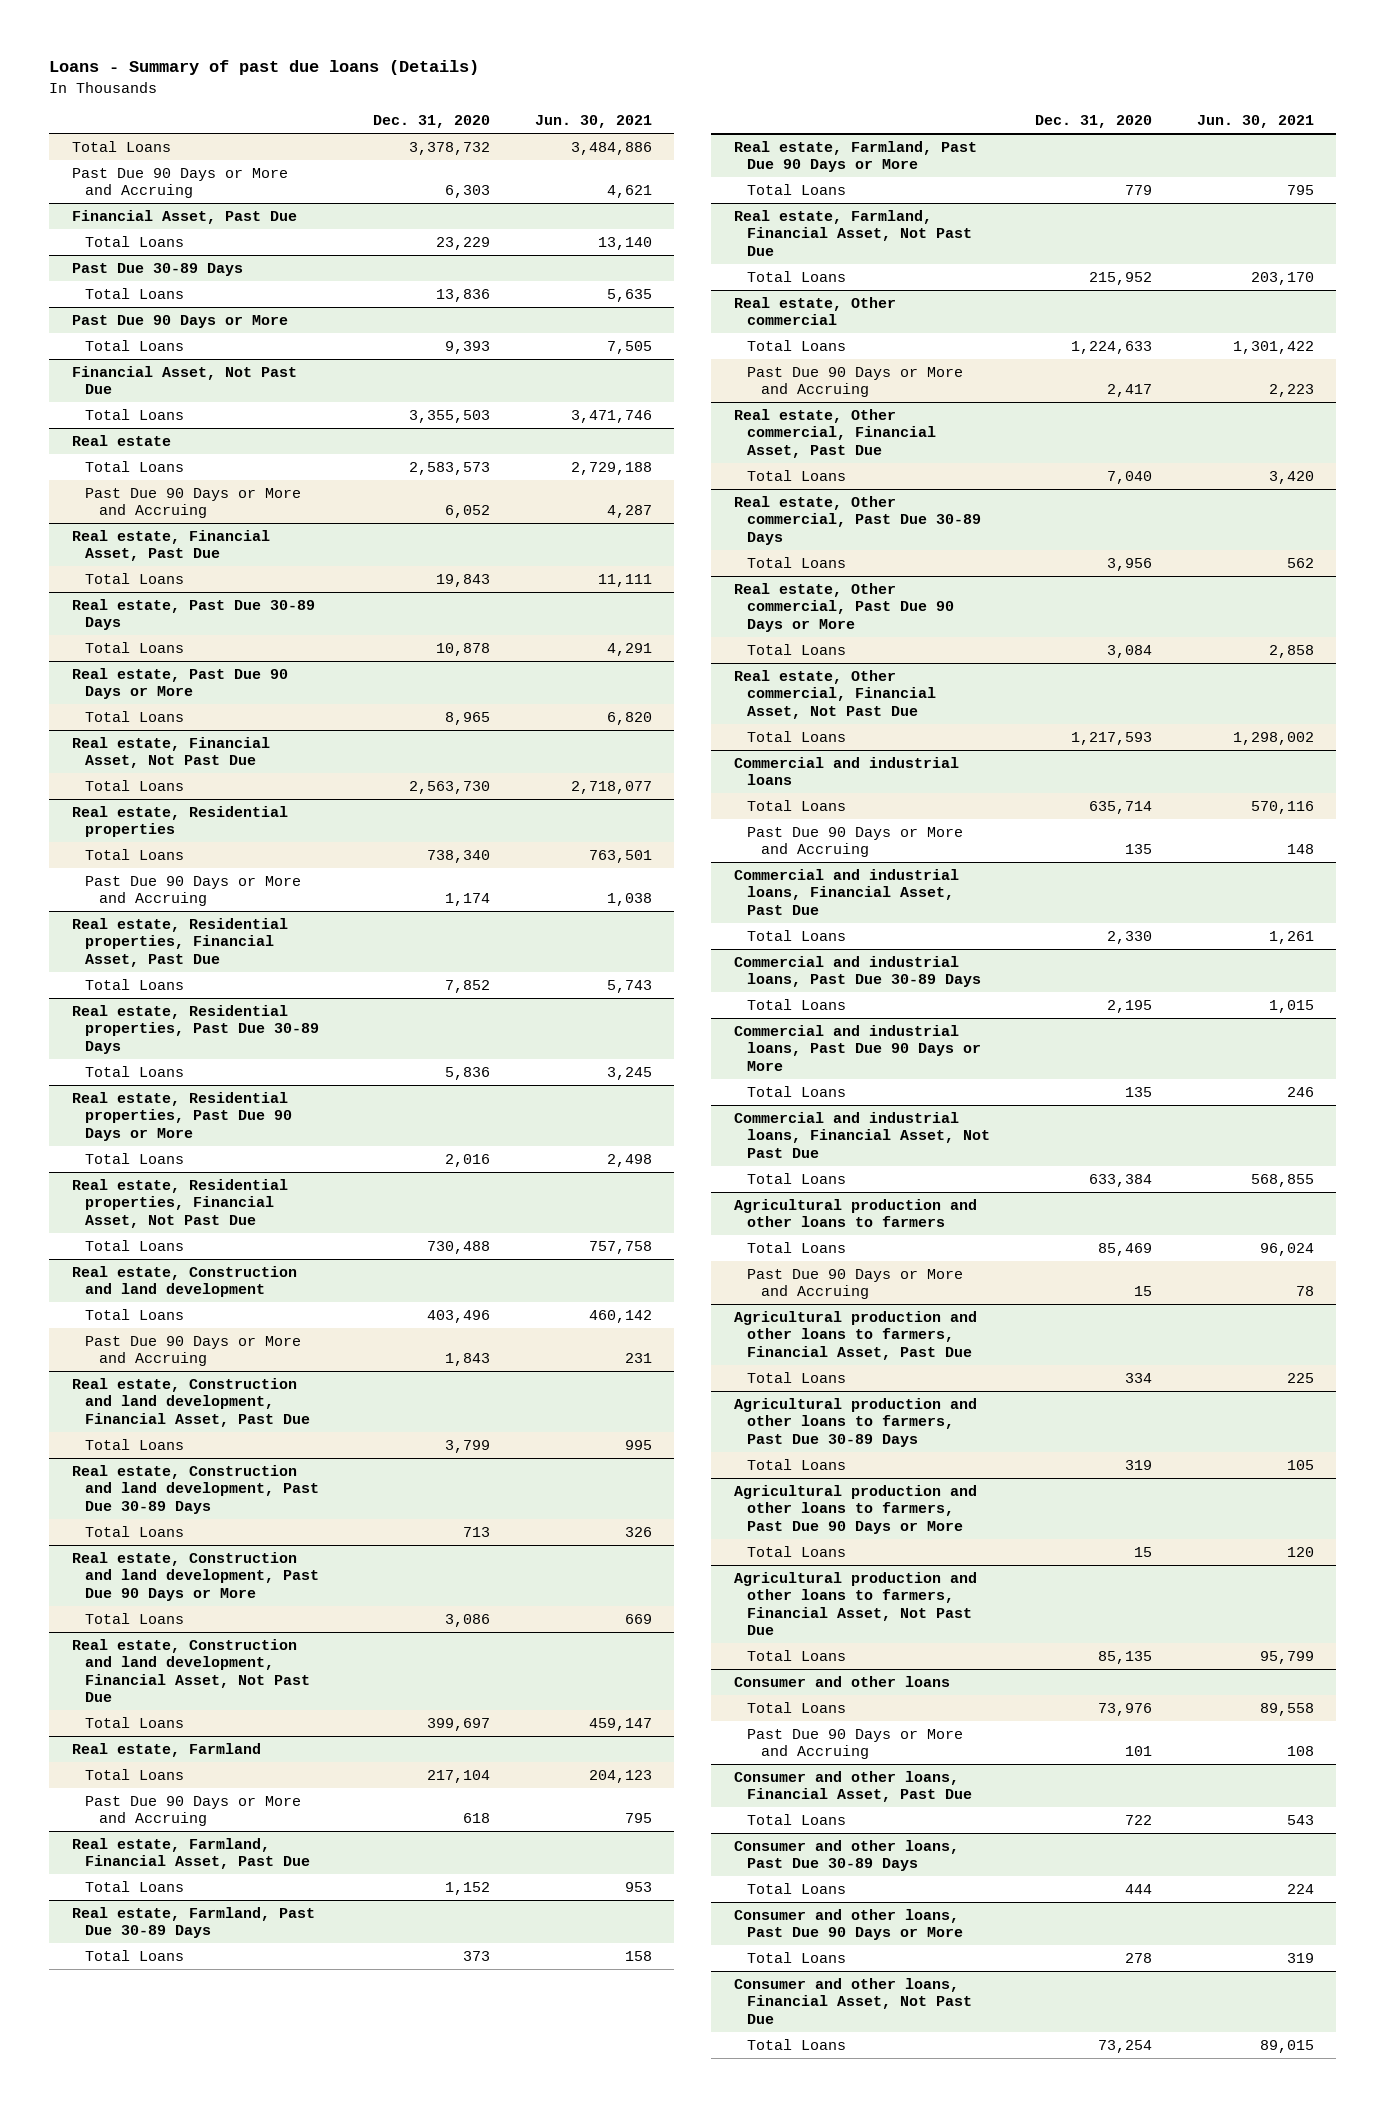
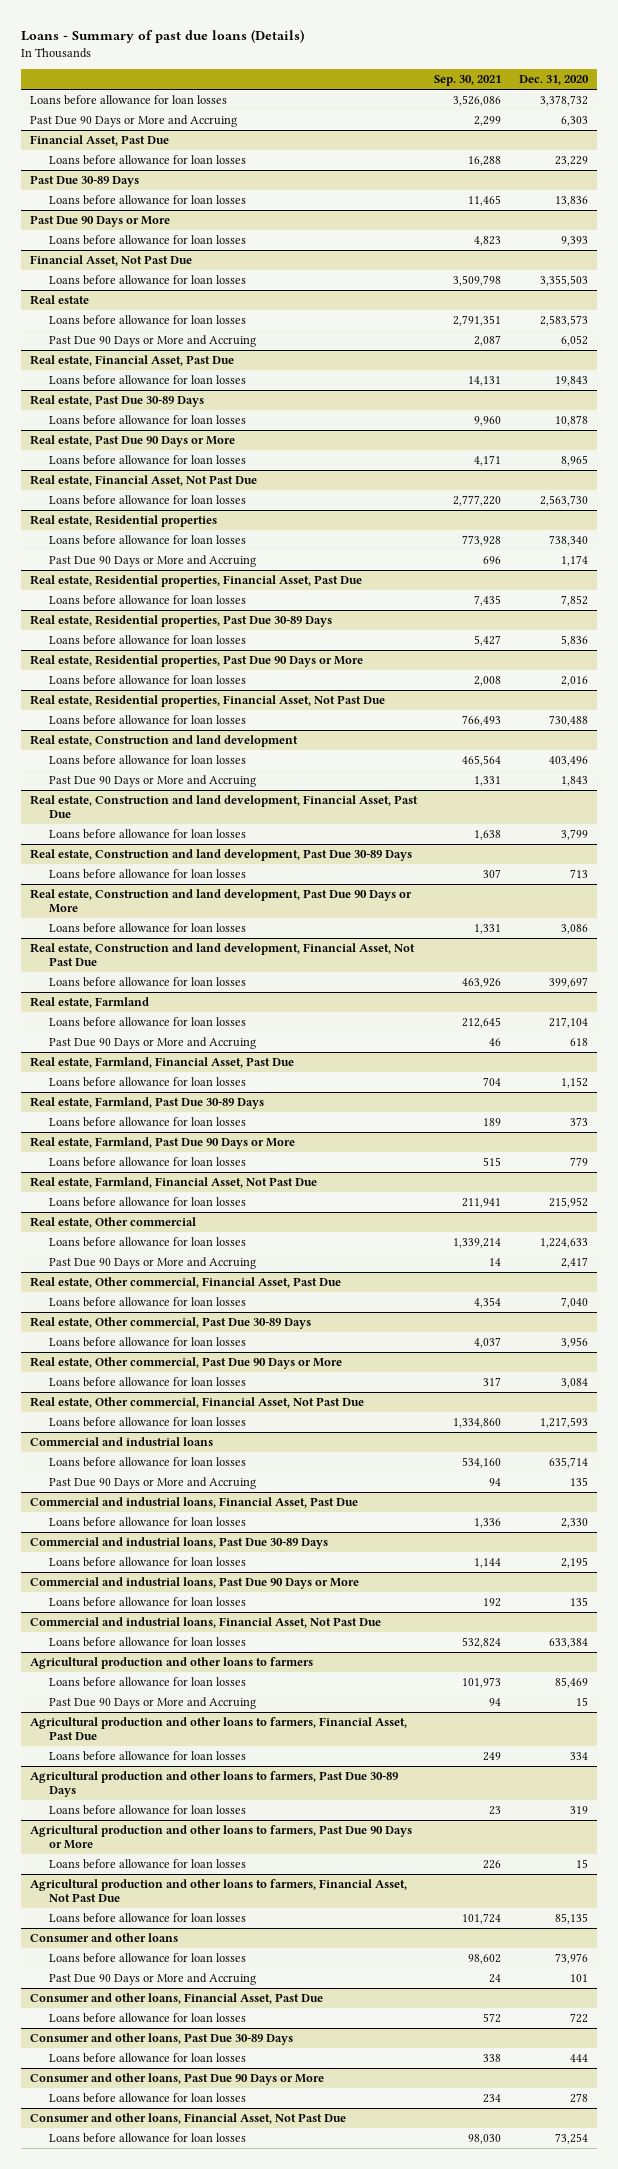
- | Dec. 31, 2020 | Jun. 30, 2021
+ | Sep. 30, 2021 | Dec. 31, 2020
- Total Loans | 3,378,732 | 3,484,886
+ Loans before allowance for loan losses | 3,526,086 | 3,378,732
@ Financial Asset, Past Due
- Total Loans | 23,229 | 13,140
+ Loans before allowance for loan losses | 16,288 | 23,229
@ Past Due 30-89 Days
- Total Loans | 13,836 | 5,635
+ Loans before allowance for loan losses | 11,465 | 13,836
@ Past Due 90 Days or More
- Total Loans | 9,393 | 7,505
+ Loans before allowance for loan losses | 4,823 | 9,393
@ Financial Asset, Not Past Due
- Total Loans | 3,355,503 | 3,471,746
+ Loans before allowance for loan losses | 3,509,798 | 3,355,503
@ Real estate
- Total Loans | 2,583,573 | 2,729,188
+ Loans before allowance for loan losses | 2,791,351 | 2,583,573
@ Real estate, Financial Asset, Past Due
- Total Loans | 19,843 | 11,111
+ Loans before allowance for loan losses | 14,131 | 19,843
@ Real estate, Past Due 30-89 Days
- Total Loans | 10,878 | 4,291
+ Loans before allowance for loan losses | 9,960 | 10,878
@ Real estate, Past Due 90 Days or More
- Total Loans | 8,965 | 6,820
+ Loans before allowance for loan losses | 4,171 | 8,965
@ Real estate, Financial Asset, Not Past Due
- Total Loans | 2,563,730 | 2,718,077
+ Loans before allowance for loan losses | 2,777,220 | 2,563,730
@ Real estate, Residential properties
- Total Loans | 738,340 | 763,501
+ Loans before allowance for loan losses | 773,928 | 738,340
@ Real estate, Residential properties, Financial Asset, Past Due
- Total Loans | 7,852 | 5,743
+ Loans before allowance for loan losses | 7,435 | 7,852
@ Real estate, Residential properties, Past Due 30-89 Days
- Total Loans | 5,836 | 3,245
+ Loans before allowance for loan losses | 5,427 | 5,836
@ Real estate, Residential properties, Past Due 90 Days or More
- Total Loans | 2,016 | 2,498
+ Loans before allowance for loan losses | 2,008 | 2,016
@ Real estate, Residential properties, Financial Asset, Not Past Due
- Total Loans | 730,488 | 757,758
+ Loans before allowance for loan losses | 766,493 | 730,488
@ Real estate, Construction and land development
- Total Loans | 403,496 | 460,142
+ Loans before allowance for loan losses | 465,564 | 403,496
@ Real estate, Construction and land development, Financial Asset, Past Due
- Total Loans | 3,799 | 995
+ Loans before allowance for loan losses | 1,638 | 3,799
@ Real estate, Construction and land development, Past Due 30-89 Days
- Total Loans | 713 | 326
+ Loans before allowance for loan losses | 307 | 713
@ Real estate, Construction and land development, Past Due 90 Days or More
- Total Loans | 3,086 | 669
+ Loans before allowance for loan losses | 1,331 | 3,086
@ Real estate, Construction and land development, Financial Asset, Not Past Due
- Total Loans | 399,697 | 459,147
+ Loans before allowance for loan losses | 463,926 | 399,697
@ Real estate, Farmland
- Total Loans | 217,104 | 204,123
+ Loans before allowance for loan losses | 212,645 | 217,104
@ Real estate, Farmland, Financial Asset, Past Due
- Total Loans | 1,152 | 953
+ Loans before allowance for loan losses | 704 | 1,152
@ Real estate, Farmland, Past Due 30-89 Days
- Total Loans | 373 | 158
+ Loans before allowance for loan losses | 189 | 373
@ Real estate, Farmland, Past Due 90 Days or More
- Total Loans | 779 | 795
+ Loans before allowance for loan losses | 515 | 779
@ Real estate, Farmland, Financial Asset, Not Past Due
- Total Loans | 215,952 | 203,170
+ Loans before allowance for loan losses | 211,941 | 215,952
@ Real estate, Other commercial
- Total Loans | 1,224,633 | 1,301,422
+ Loans before allowance for loan losses | 1,339,214 | 1,224,633
@ Real estate, Other commercial, Financial Asset, Past Due
- Total Loans | 7,040 | 3,420
+ Loans before allowance for loan losses | 4,354 | 7,040
@ Real estate, Other commercial, Past Due 30-89 Days
- Total Loans | 3,956 | 562
+ Loans before allowance for loan losses | 4,037 | 3,956
@ Real estate, Other commercial, Past Due 90 Days or More
- Total Loans | 3,084 | 2,858
+ Loans before allowance for loan losses | 317 | 3,084
@ Real estate, Other commercial, Financial Asset, Not Past Due
- Total Loans | 1,217,593 | 1,298,002
+ Loans before allowance for loan losses | 1,334,860 | 1,217,593
@ Commercial and industrial loans
- Total Loans | 635,714 | 570,116
+ Loans before allowance for loan losses | 534,160 | 635,714
@ Commercial and industrial loans, Financial Asset, Past Due
- Total Loans | 2,330 | 1,261
+ Loans before allowance for loan losses | 1,336 | 2,330
@ Commercial and industrial loans, Past Due 30-89 Days
- Total Loans | 2,195 | 1,015
+ Loans before allowance for loan losses | 1,144 | 2,195
@ Commercial and industrial loans, Past Due 90 Days or More
- Total Loans | 135 | 246
+ Loans before allowance for loan losses | 192 | 135
@ Commercial and industrial loans, Financial Asset, Not Past Due
- Total Loans | 633,384 | 568,855
+ Loans before allowance for loan losses | 532,824 | 633,384
@ Agricultural production and other loans to farmers
- Total Loans | 85,469 | 96,024
+ Loans before allowance for loan losses | 101,973 | 85,469
@ Agricultural production and other loans to farmers, Financial Asset, Past Due
- Total Loans | 334 | 225
+ Loans before allowance for loan losses | 249 | 334
@ Agricultural production and other loans to farmers, Past Due 30-89 Days
- Total Loans | 319 | 105
+ Loans before allowance for loan losses | 23 | 319
@ Agricultural production and other loans to farmers, Past Due 90 Days or More
- Total Loans | 15 | 120
+ Loans before allowance for loan losses | 226 | 15
@ Agricultural production and other loans to farmers, Financial Asset, Not Past Due
- Total Loans | 85,135 | 95,799
+ Loans before allowance for loan losses | 101,724 | 85,135
@ Consumer and other loans
- Total Loans | 73,976 | 89,558
+ Loans before allowance for loan losses | 98,602 | 73,976
@ Consumer and other loans, Financial Asset, Past Due
- Total Loans | 722 | 543
+ Loans before allowance for loan losses | 572 | 722
@ Consumer and other loans, Past Due 30-89 Days
- Total Loans | 444 | 224
+ Loans before allowance for loan losses | 338 | 444
@ Consumer and other loans, Past Due 90 Days or More
- Total Loans | 278 | 319
+ Loans before allowance for loan losses | 234 | 278
@ Consumer and other loans, Financial Asset, Not Past Due
- Total Loans | 73,254 | 89,015
+ Loans before allowance for loan losses | 98,030 | 73,254

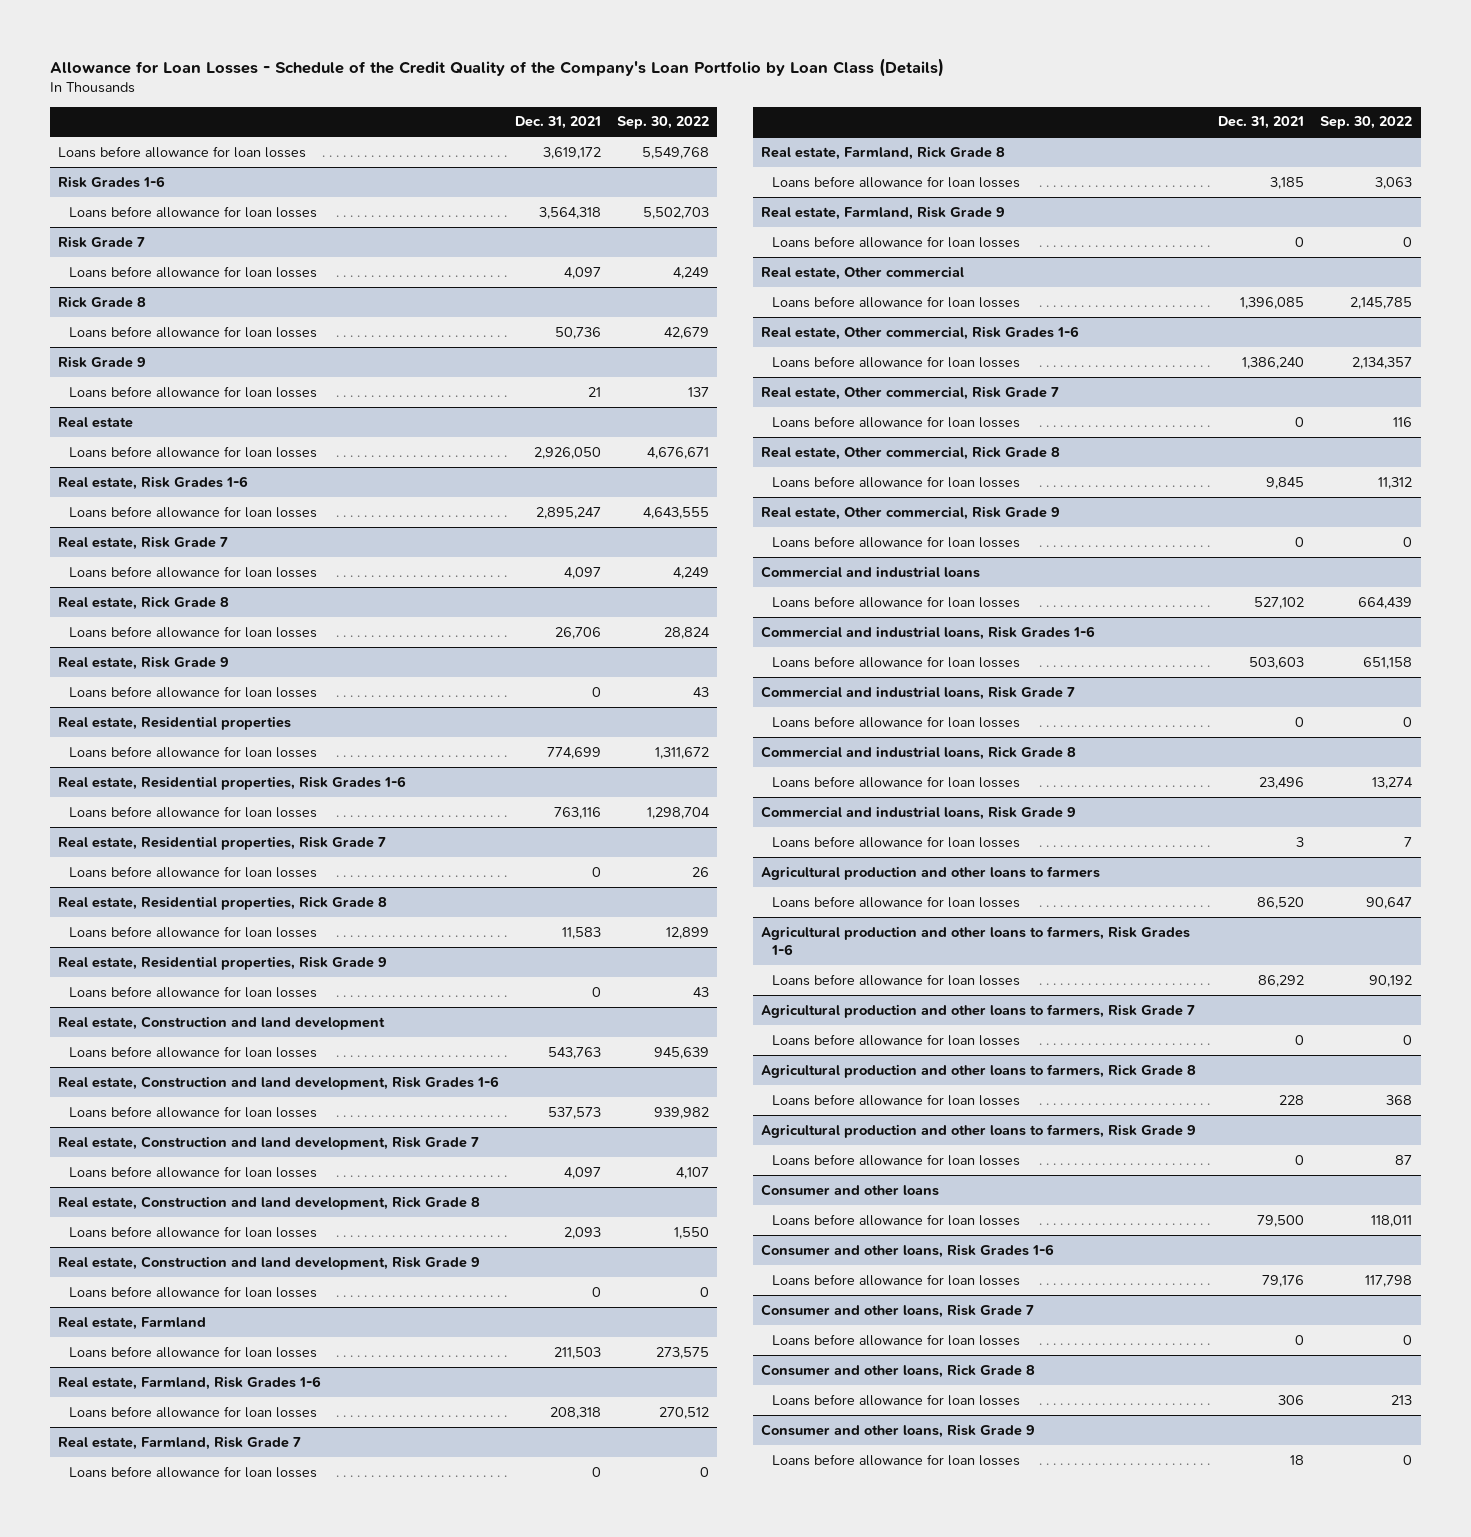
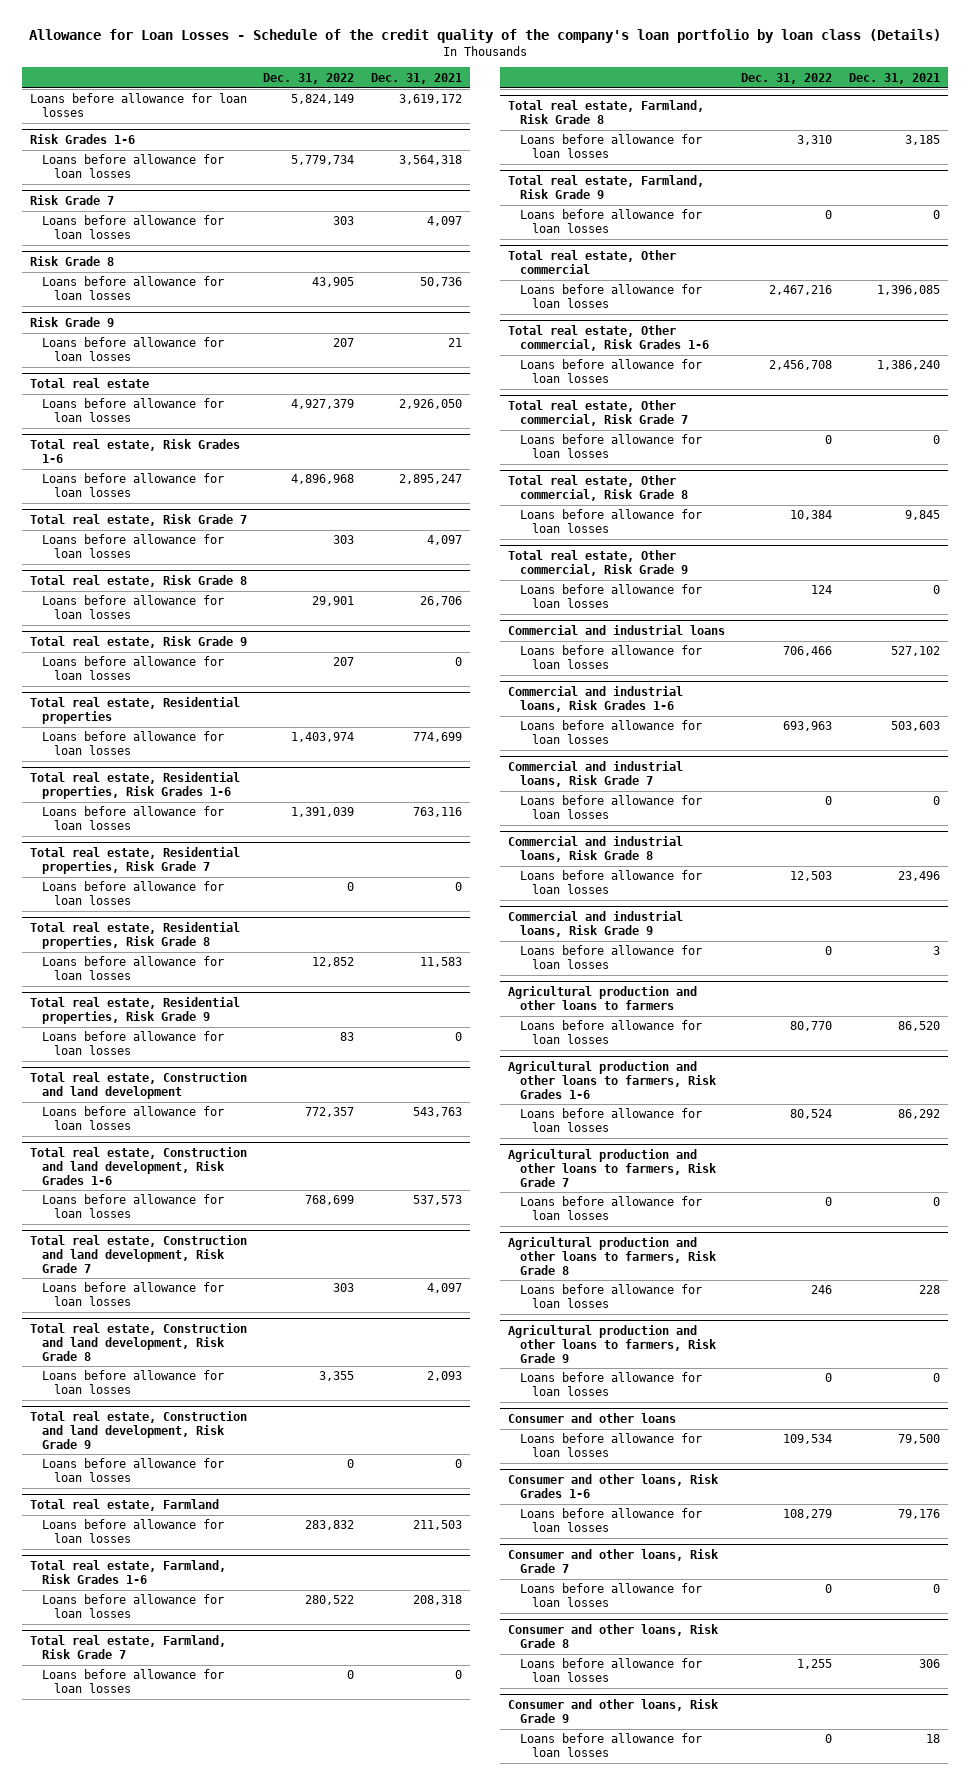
- Allowance for Loan Losses - Schedule of the Credit Quality of the Company's Loan Portfolio by Loan Class (Details)
+ Allowance for Loan Losses - Schedule of the credit quality of the company's loan portfolio by loan class (Details)
- | Dec. 31, 2021 | Sep. 30, 2022
+ | Dec. 31, 2022 | Dec. 31, 2021
- Rick Grade 8
+ Risk Grade 8
- Real estate
+ Total real estate
- Real estate, Risk Grades 1-6
+ Total real estate, Risk Grades 1-6
- Real estate, Risk Grade 7
+ Total real estate, Risk Grade 7
- Real estate, Rick Grade 8
+ Total real estate, Risk Grade 8
- Real estate, Risk Grade 9
+ Total real estate, Risk Grade 9
- Real estate, Residential properties
+ Total real estate, Residential properties
- Real estate, Residential properties, Risk Grades 1-6
+ Total real estate, Residential properties, Risk Grades 1-6
- Real estate, Residential properties, Risk Grade 7
+ Total real estate, Residential properties, Risk Grade 7
- Real estate, Residential properties, Rick Grade 8
+ Total real estate, Residential properties, Risk Grade 8
- Real estate, Residential properties, Risk Grade 9
+ Total real estate, Residential properties, Risk Grade 9
- Real estate, Construction and land development
+ Total real estate, Construction and land development
- Real estate, Construction and land development, Risk Grades 1-6
+ Total real estate, Construction and land development, Risk Grades 1-6
- Real estate, Construction and land development, Risk Grade 7
+ Total real estate, Construction and land development, Risk Grade 7
- Real estate, Construction and land development, Rick Grade 8
+ Total real estate, Construction and land development, Risk Grade 8
- Real estate, Construction and land development, Risk Grade 9
+ Total real estate, Construction and land development, Risk Grade 9
- Real estate, Farmland
+ Total real estate, Farmland
- Real estate, Farmland, Risk Grades 1-6
+ Total real estate, Farmland, Risk Grades 1-6
- Real estate, Farmland, Risk Grade 7
+ Total real estate, Farmland, Risk Grade 7
- Real estate, Farmland, Rick Grade 8
+ Total real estate, Farmland, Risk Grade 8
- Real estate, Farmland, Risk Grade 9
+ Total real estate, Farmland, Risk Grade 9
- Real estate, Other commercial
+ Total real estate, Other commercial
- Real estate, Other commercial, Risk Grades 1-6
+ Total real estate, Other commercial, Risk Grades 1-6
- Real estate, Other commercial, Risk Grade 7
+ Total real estate, Other commercial, Risk Grade 7
- Real estate, Other commercial, Rick Grade 8
+ Total real estate, Other commercial, Risk Grade 8
- Real estate, Other commercial, Risk Grade 9
+ Total real estate, Other commercial, Risk Grade 9
- Commercial and industrial loans, Rick Grade 8
+ Commercial and industrial loans, Risk Grade 8
- Agricultural production and other loans to farmers, Rick Grade 8
+ Agricultural production and other loans to farmers, Risk Grade 8
- Consumer and other loans, Rick Grade 8
+ Consumer and other loans, Risk Grade 8

